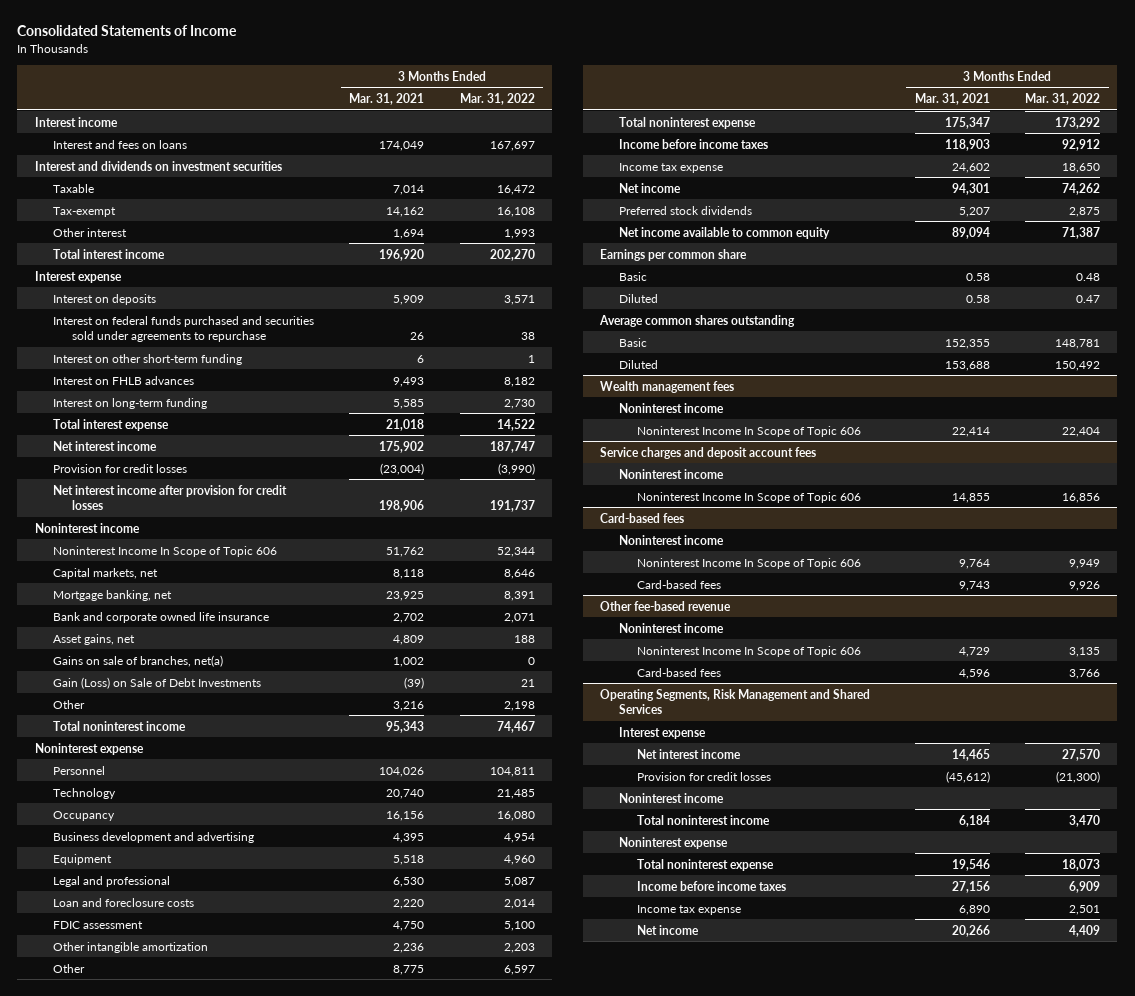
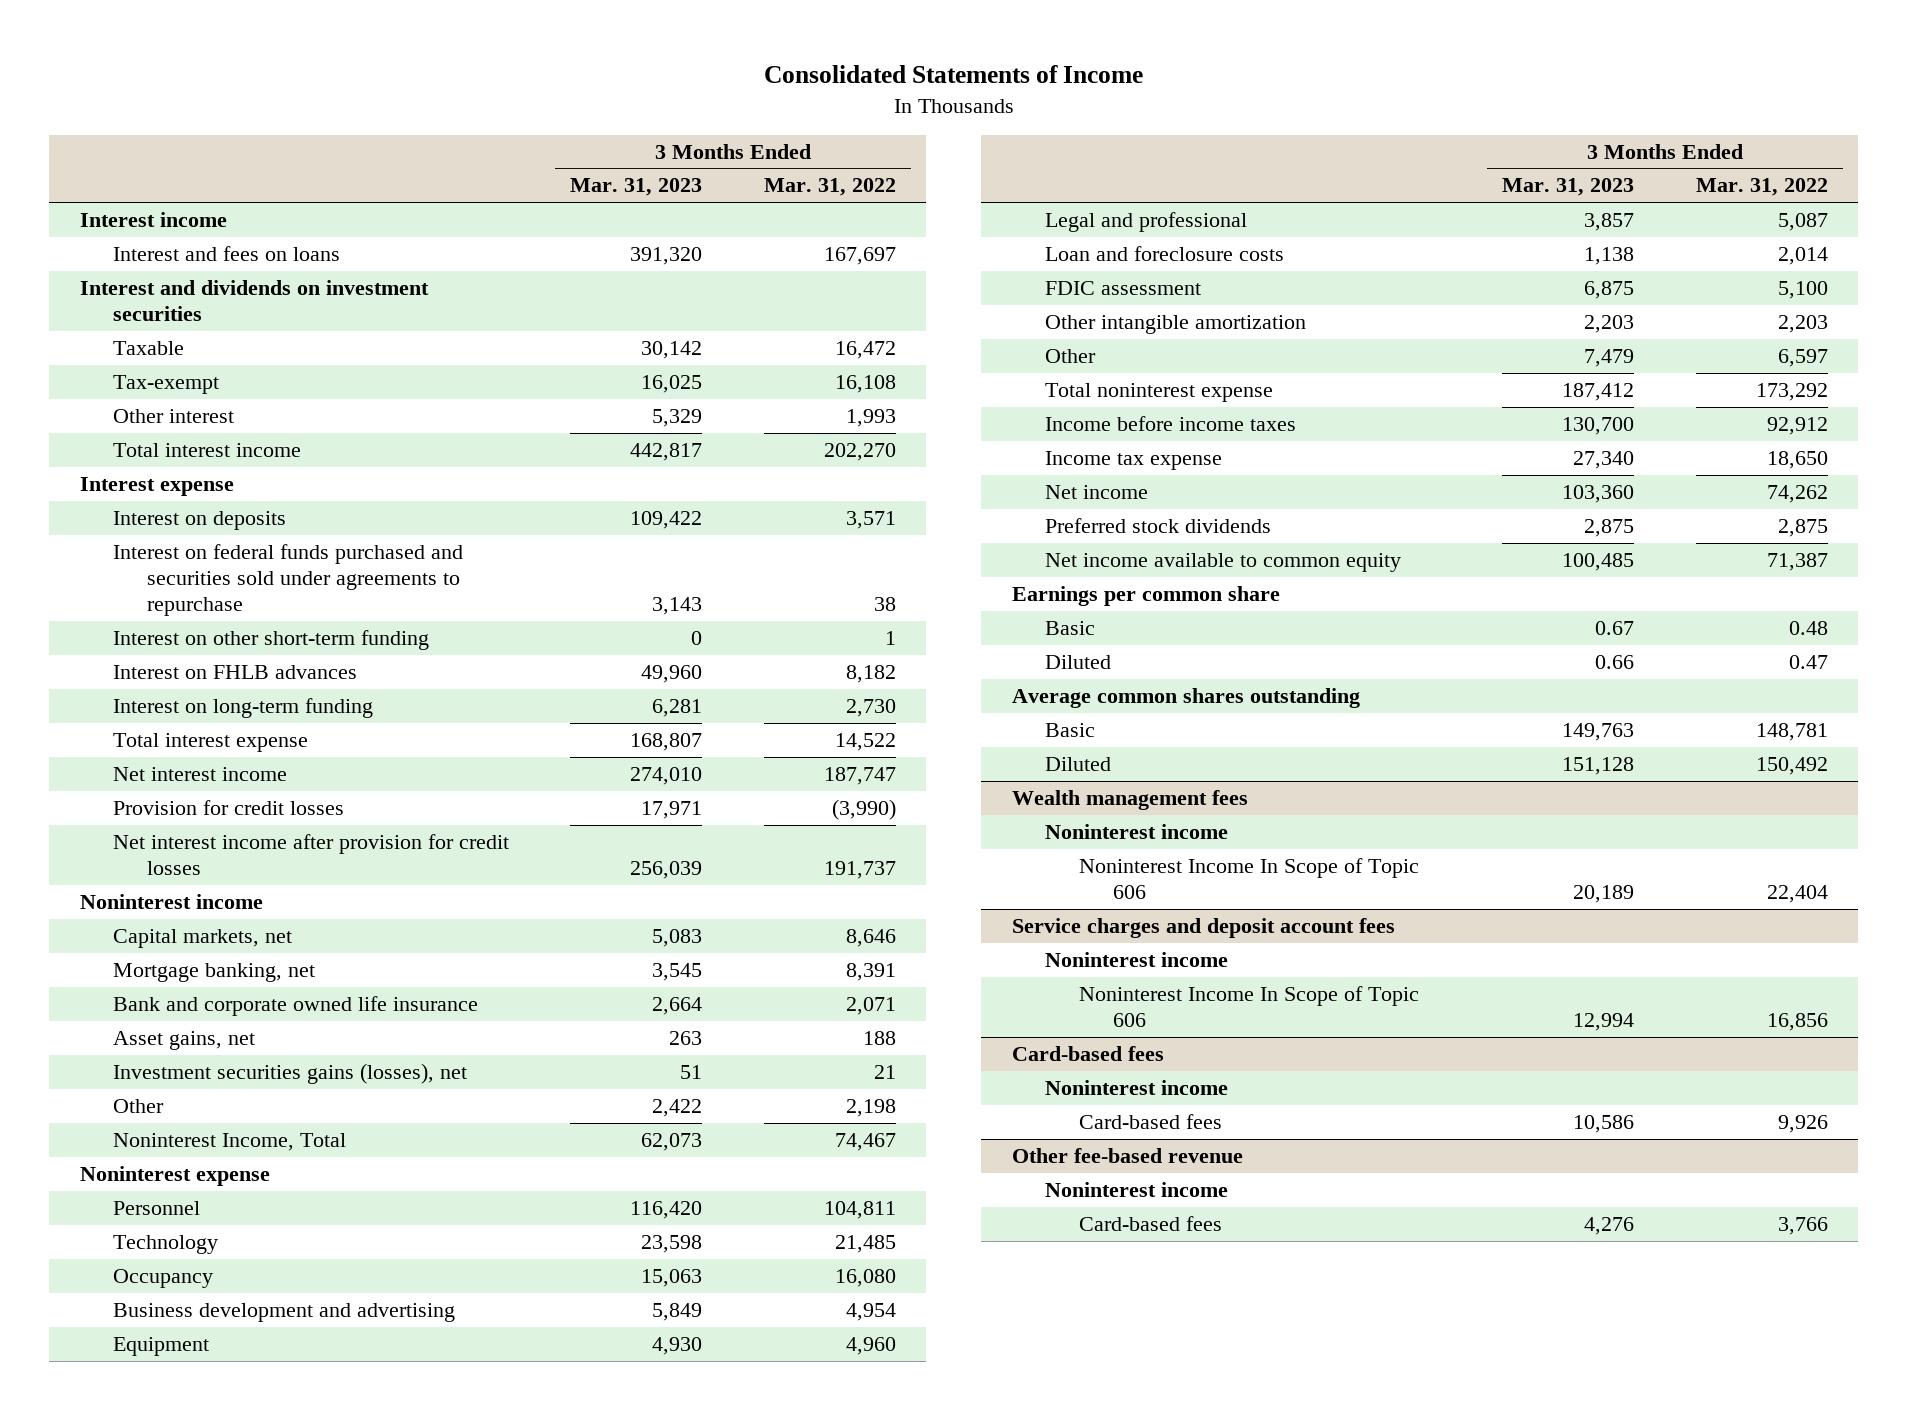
- | 3 Months Ended Mar. 31, 2021 | 3 Months Ended Mar. 31, 2022
+ | 3 Months Ended Mar. 31, 2023 | 3 Months Ended Mar. 31, 2022
- Noninterest Income In Scope of Topic 606 | 51,762 | 52,344
- Gains on sale of branches, net(a) | 1,002 | 0
- Gain (Loss) on Sale of Debt Investments | (39) | 21
+ Investment securities gains (losses), net | 51 | 21
- Total noninterest income | 95,343 | 74,467
+ Noninterest Income, Total | 62,073 | 74,467
@ Card-based fees
- Noninterest Income In Scope of Topic 606 | 9,764 | 9,949
@ Other fee-based revenue
- Noninterest Income In Scope of Topic 606 | 4,729 | 3,135
- Operating Segments, Risk Management and Shared Services
- Interest expense
- Net interest income | 14,465 | 27,570
- Provision for credit losses | (45,612) | (21,300)
- Noninterest income
- Total noninterest income | 6,184 | 3,470
- Noninterest expense
- Total noninterest expense | 19,546 | 18,073
- Income before income taxes | 27,156 | 6,909
- Income tax expense | 6,890 | 2,501
- Net income | 20,266 | 4,409

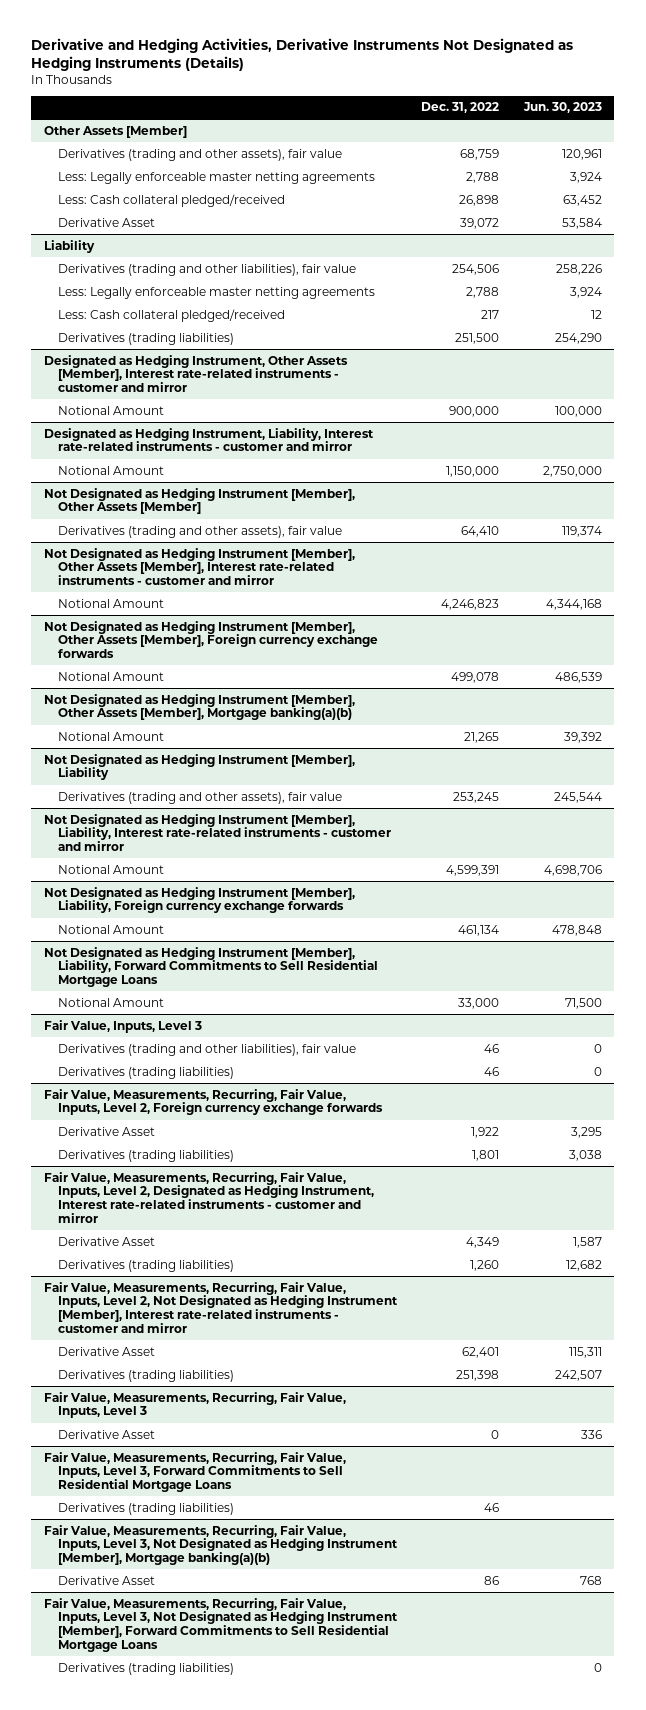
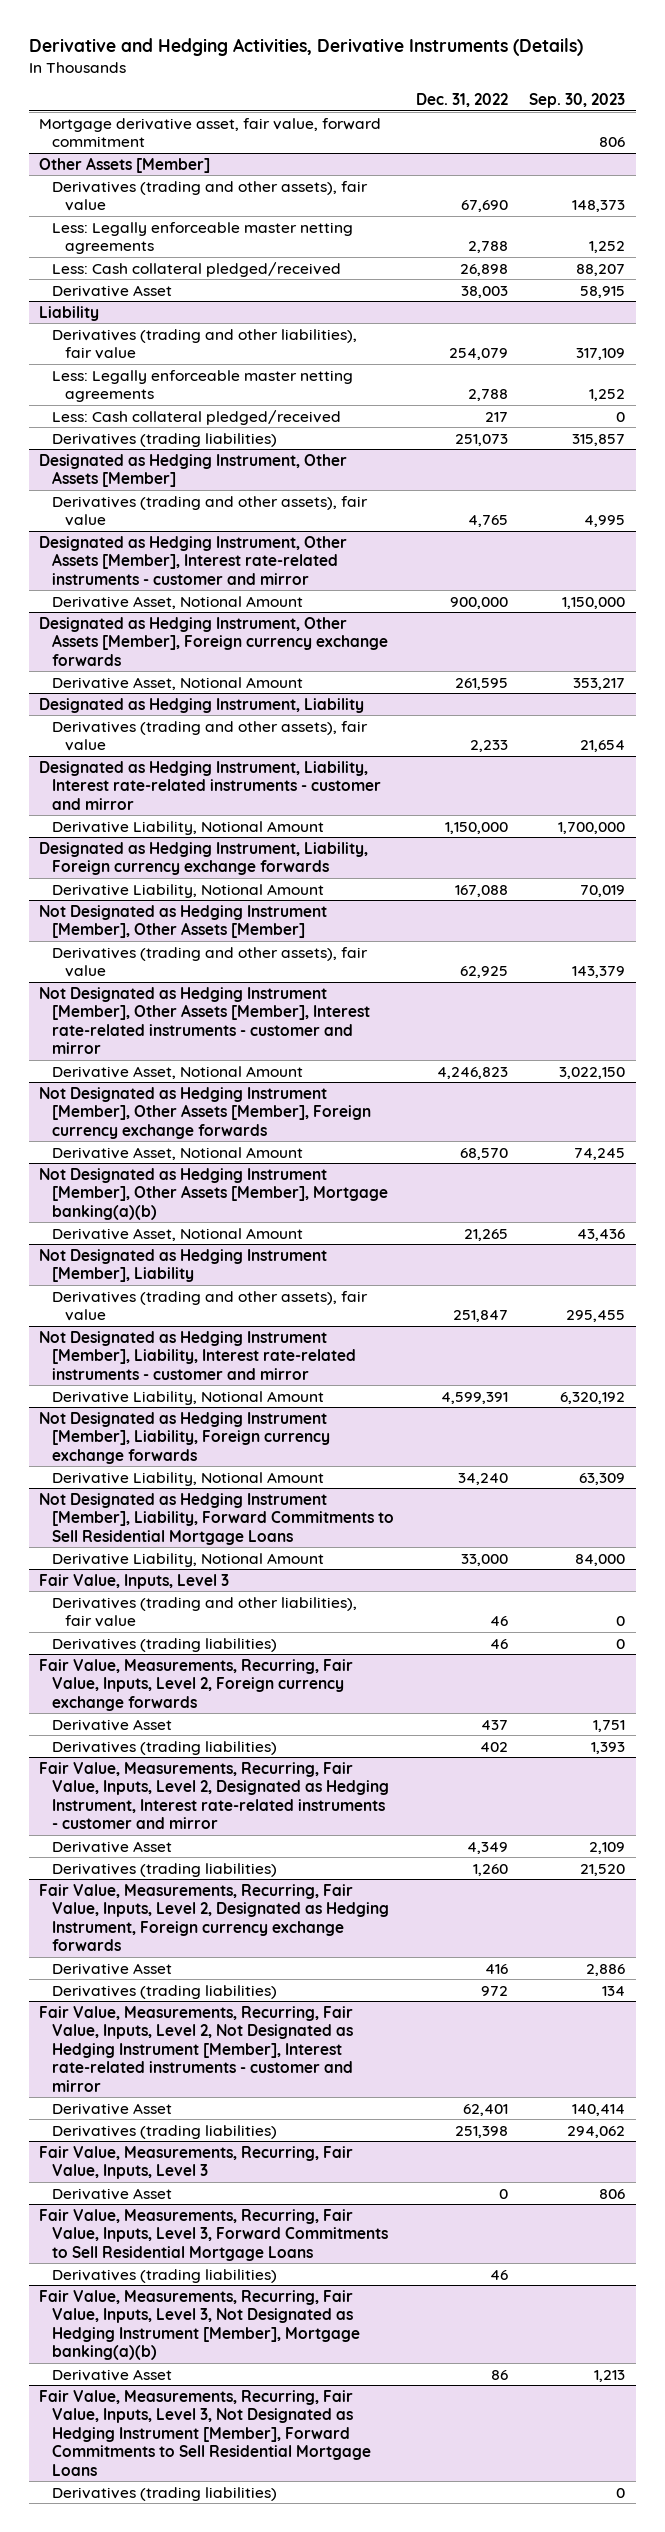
- Derivative and Hedging Activities, Derivative Instruments Not Designated as Hedging Instruments (Details)
+ Derivative and Hedging Activities, Derivative Instruments (Details)
- | Dec. 31, 2022 | Jun. 30, 2023
+ | Dec. 31, 2022 | Sep. 30, 2023
+ Mortgage derivative asset, fair value, forward commitment | | 806
@ Other Assets [Member]
- Derivatives (trading and other assets), fair value | 68,759 | 120,961
+ Derivatives (trading and other assets), fair value | 67,690 | 148,373
- Derivative Asset | 39,072 | 53,584
+ Derivative Asset | 38,003 | 58,915
@ Liability
- Derivatives (trading and other liabilities), fair value | 254,506 | 258,226
+ Derivatives (trading and other liabilities), fair value | 254,079 | 317,109
- Derivatives (trading liabilities) | 251,500 | 254,290
+ Derivatives (trading liabilities) | 251,073 | 315,857
+ Designated as Hedging Instrument, Other Assets [Member]
+ Derivatives (trading and other assets), fair value | 4,765 | 4,995
@ Designated as Hedging Instrument, Other Assets [Member], Interest rate-related instruments - customer and mirror
- Notional Amount | 900,000 | 100,000
+ Derivative Asset, Notional Amount | 900,000 | 1,150,000
+ Designated as Hedging Instrument, Other Assets [Member], Foreign currency exchange forwards
+ Derivative Asset, Notional Amount | 261,595 | 353,217
+ Designated as Hedging Instrument, Liability
+ Derivatives (trading and other assets), fair value | 2,233 | 21,654
@ Designated as Hedging Instrument, Liability, Interest rate-related instruments - customer and mirror
- Notional Amount | 1,150,000 | 2,750,000
+ Derivative Liability, Notional Amount | 1,150,000 | 1,700,000
+ Designated as Hedging Instrument, Liability, Foreign currency exchange forwards
+ Derivative Liability, Notional Amount | 167,088 | 70,019
@ Not Designated as Hedging Instrument [Member], Other Assets [Member]
- Derivatives (trading and other assets), fair value | 64,410 | 119,374
+ Derivatives (trading and other assets), fair value | 62,925 | 143,379
@ Not Designated as Hedging Instrument [Member], Other Assets [Member], Interest rate-related instruments - customer and mirror
- Notional Amount | 4,246,823 | 4,344,168
+ Derivative Asset, Notional Amount | 4,246,823 | 3,022,150
@ Not Designated as Hedging Instrument [Member], Other Assets [Member], Foreign currency exchange forwards
- Notional Amount | 499,078 | 486,539
+ Derivative Asset, Notional Amount | 68,570 | 74,245
@ Not Designated as Hedging Instrument [Member], Other Assets [Member], Mortgage banking(a)(b)
- Notional Amount | 21,265 | 39,392
+ Derivative Asset, Notional Amount | 21,265 | 43,436
@ Not Designated as Hedging Instrument [Member], Liability
- Derivatives (trading and other assets), fair value | 253,245 | 245,544
+ Derivatives (trading and other assets), fair value | 251,847 | 295,455
@ Not Designated as Hedging Instrument [Member], Liability, Interest rate-related instruments - customer and mirror
- Notional Amount | 4,599,391 | 4,698,706
+ Derivative Liability, Notional Amount | 4,599,391 | 6,320,192
@ Not Designated as Hedging Instrument [Member], Liability, Foreign currency exchange forwards
- Notional Amount | 461,134 | 478,848
+ Derivative Liability, Notional Amount | 34,240 | 63,309
@ Not Designated as Hedging Instrument [Member], Liability, Forward Commitments to Sell Residential Mortgage Loans
- Notional Amount | 33,000 | 71,500
+ Derivative Liability, Notional Amount | 33,000 | 84,000
@ Fair Value, Measurements, Recurring, Fair Value, Inputs, Level 2, Foreign currency exchange forwards
- Derivative Asset | 1,922 | 3,295
- Derivatives (trading liabilities) | 1,801 | 3,038
+ Derivative Asset | 437 | 1,751
+ Derivatives (trading liabilities) | 402 | 1,393
+ Fair Value, Measurements, Recurring, Fair Value, Inputs, Level 2, Designated as Hedging Instrument, Foreign currency exchange forwards
+ Derivative Asset | 416 | 2,886
+ Derivatives (trading liabilities) | 972 | 134

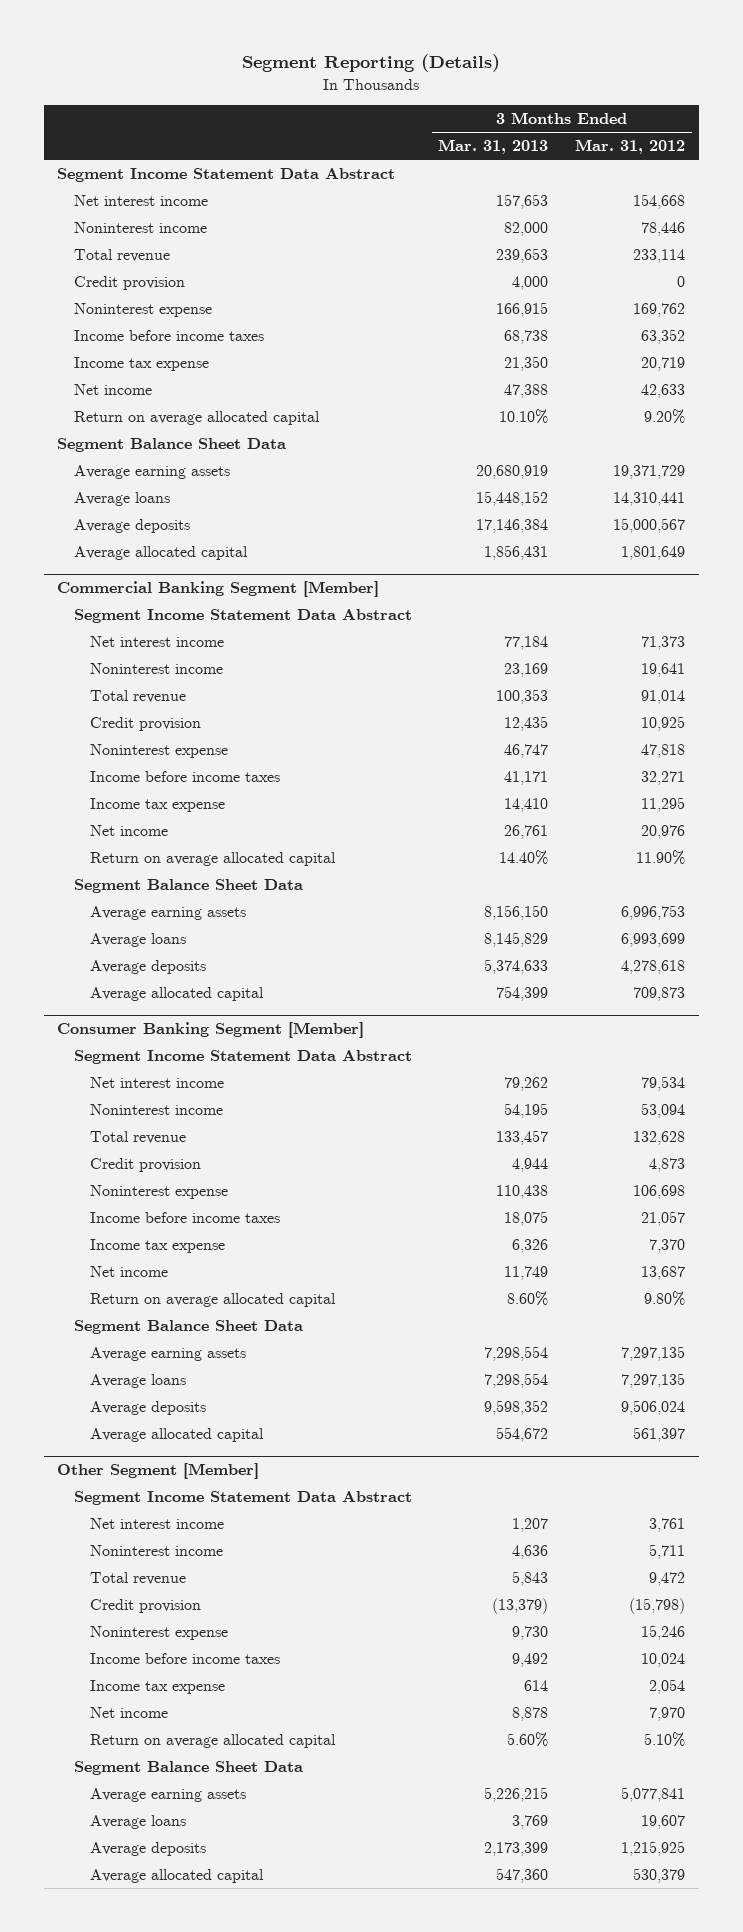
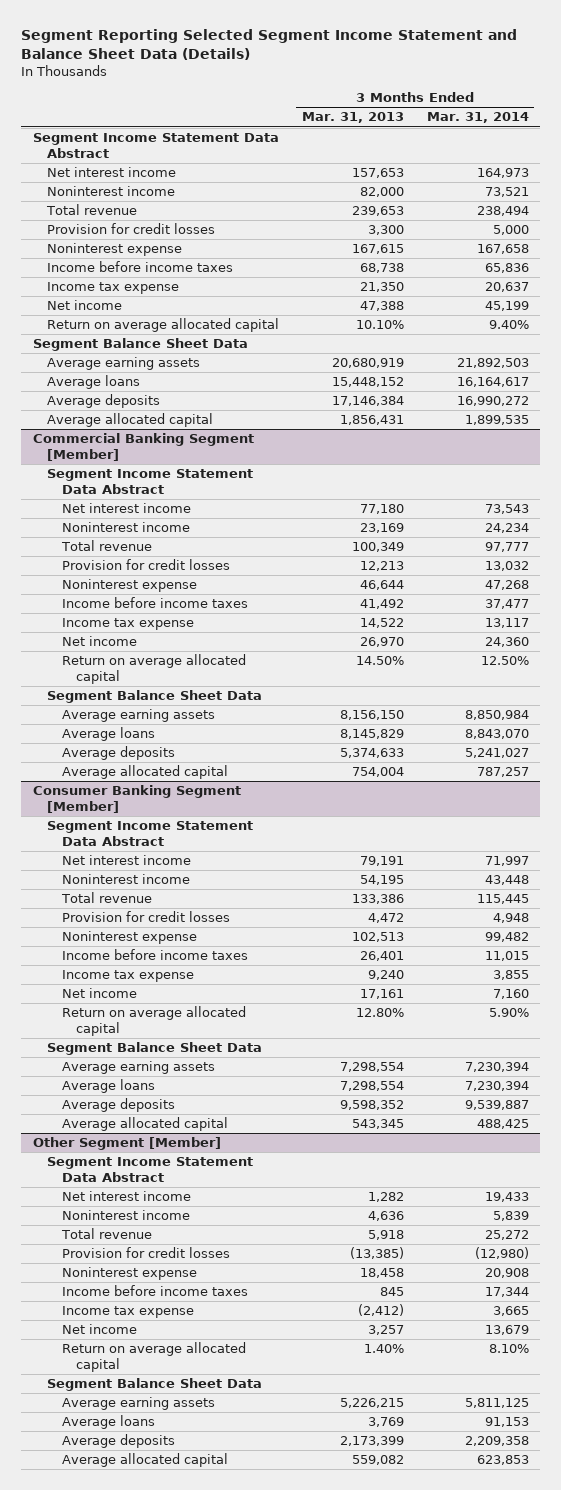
- Segment Reporting (Details)
+ Segment Reporting Selected Segment Income Statement and Balance Sheet Data (Details)
- | 3 Months Ended Mar. 31, 2013 | 3 Months Ended Mar. 31, 2012
+ | 3 Months Ended Mar. 31, 2013 | 3 Months Ended Mar. 31, 2014
- Credit provision | 4,000 | 0
- Noninterest expense | 166,915 | 169,762
+ Provision for credit losses | 3,300 | 5,000
+ Noninterest expense | 167,615 | 167,658
@ Commercial Banking Segment [Member]
- Net interest income | 77,184 | 71,373
+ Net interest income | 77,180 | 73,543
- Total revenue | 100,353 | 91,014
- Credit provision | 12,435 | 10,925
- Noninterest expense | 46,747 | 47,818
- Income before income taxes | 41,171 | 32,271
- Income tax expense | 14,410 | 11,295
- Net income | 26,761 | 20,976
- Return on average allocated capital | 14.40% | 11.90%
+ Total revenue | 100,349 | 97,777
+ Provision for credit losses | 12,213 | 13,032
+ Noninterest expense | 46,644 | 47,268
+ Income before income taxes | 41,492 | 37,477
+ Income tax expense | 14,522 | 13,117
+ Net income | 26,970 | 24,360
+ Return on average allocated capital | 14.50% | 12.50%
- Average allocated capital | 754,399 | 709,873
+ Average allocated capital | 754,004 | 787,257
@ Consumer Banking Segment [Member]
- Net interest income | 79,262 | 79,534
+ Net interest income | 79,191 | 71,997
- Total revenue | 133,457 | 132,628
- Credit provision | 4,944 | 4,873
- Noninterest expense | 110,438 | 106,698
- Income before income taxes | 18,075 | 21,057
- Income tax expense | 6,326 | 7,370
- Net income | 11,749 | 13,687
- Return on average allocated capital | 8.60% | 9.80%
+ Total revenue | 133,386 | 115,445
+ Provision for credit losses | 4,472 | 4,948
+ Noninterest expense | 102,513 | 99,482
+ Income before income taxes | 26,401 | 11,015
+ Income tax expense | 9,240 | 3,855
+ Net income | 17,161 | 7,160
+ Return on average allocated capital | 12.80% | 5.90%
- Average allocated capital | 554,672 | 561,397
+ Average allocated capital | 543,345 | 488,425
@ Other Segment [Member]
- Net interest income | 1,207 | 3,761
+ Net interest income | 1,282 | 19,433
- Total revenue | 5,843 | 9,472
- Credit provision | (13,379) | (15,798)
- Noninterest expense | 9,730 | 15,246
- Income before income taxes | 9,492 | 10,024
- Income tax expense | 614 | 2,054
- Net income | 8,878 | 7,970
- Return on average allocated capital | 5.60% | 5.10%
+ Total revenue | 5,918 | 25,272
+ Provision for credit losses | (13,385) | (12,980)
+ Noninterest expense | 18,458 | 20,908
+ Income before income taxes | 845 | 17,344
+ Income tax expense | (2,412) | 3,665
+ Net income | 3,257 | 13,679
+ Return on average allocated capital | 1.40% | 8.10%
- Average allocated capital | 547,360 | 530,379
+ Average allocated capital | 559,082 | 623,853

